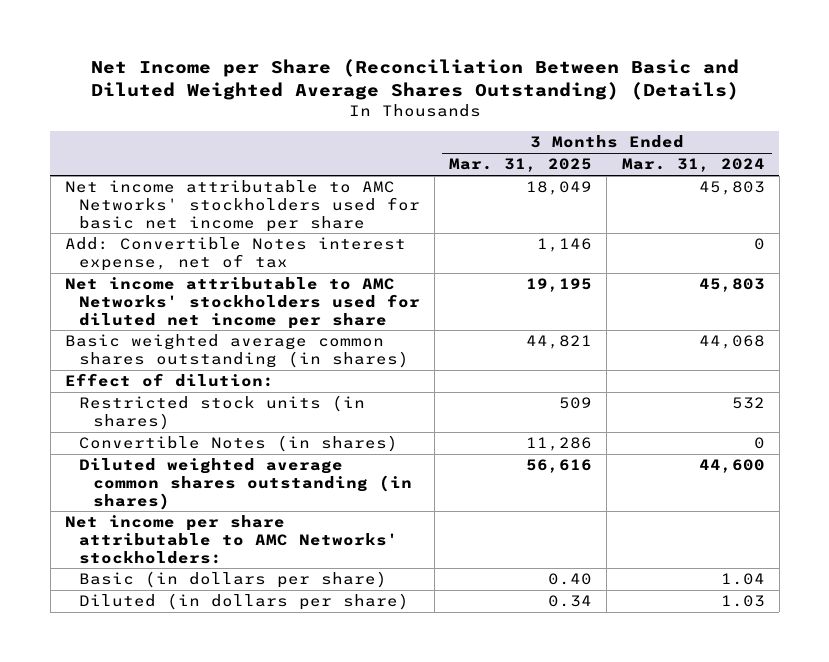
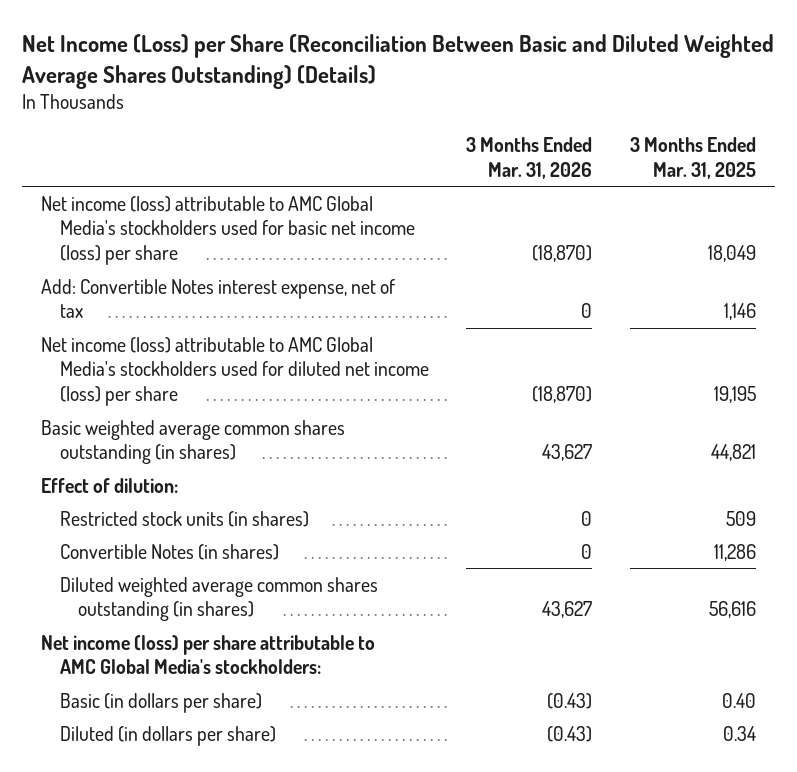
- Net Income per Share (Reconciliation Between Basic and Diluted Weighted Average Shares Outstanding) (Details)
+ Net Income (Loss) per Share (Reconciliation Between Basic and Diluted Weighted Average Shares Outstanding) (Details)
- | 3 Months Ended Mar. 31, 2025 | 3 Months Ended Mar. 31, 2024
+ | 3 Months Ended Mar. 31, 2026 | 3 Months Ended Mar. 31, 2025
- Net income attributable to AMC Networks' stockholders used for basic net income per share | 18,049 | 45,803
+ Net income (loss) attributable to AMC Global Media's stockholders used for basic net income (loss) per share | (18,870) | 18,049
- Net income attributable to AMC Networks' stockholders used for diluted net income per share | 19,195 | 45,803
+ Net income (loss) attributable to AMC Global Media's stockholders used for diluted net income (loss) per share | (18,870) | 19,195
- Net income per share attributable to AMC Networks' stockholders:
+ Net income (loss) per share attributable to AMC Global Media's stockholders:

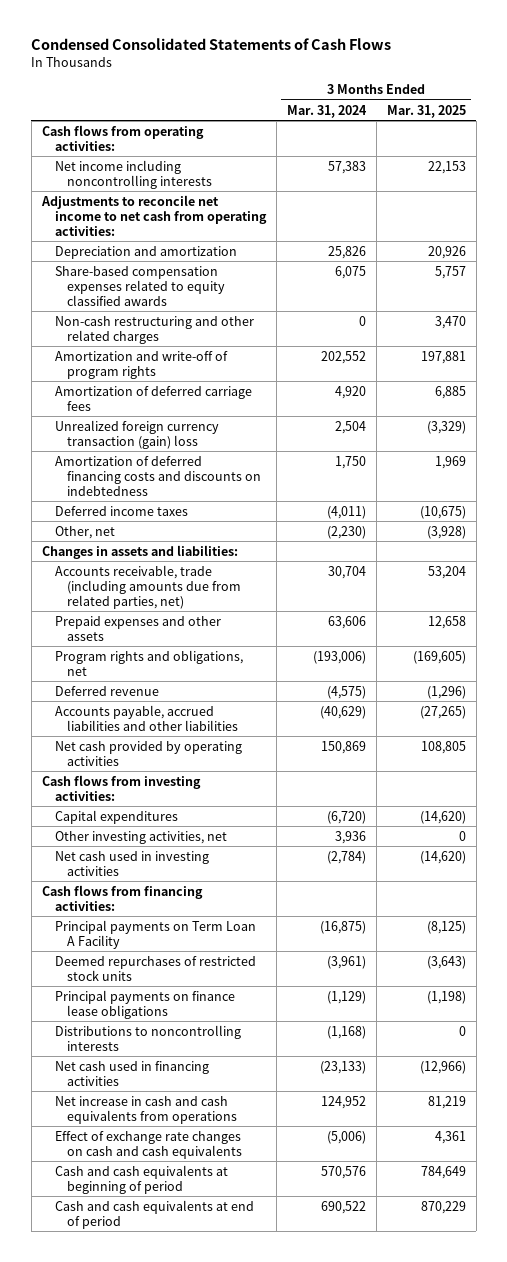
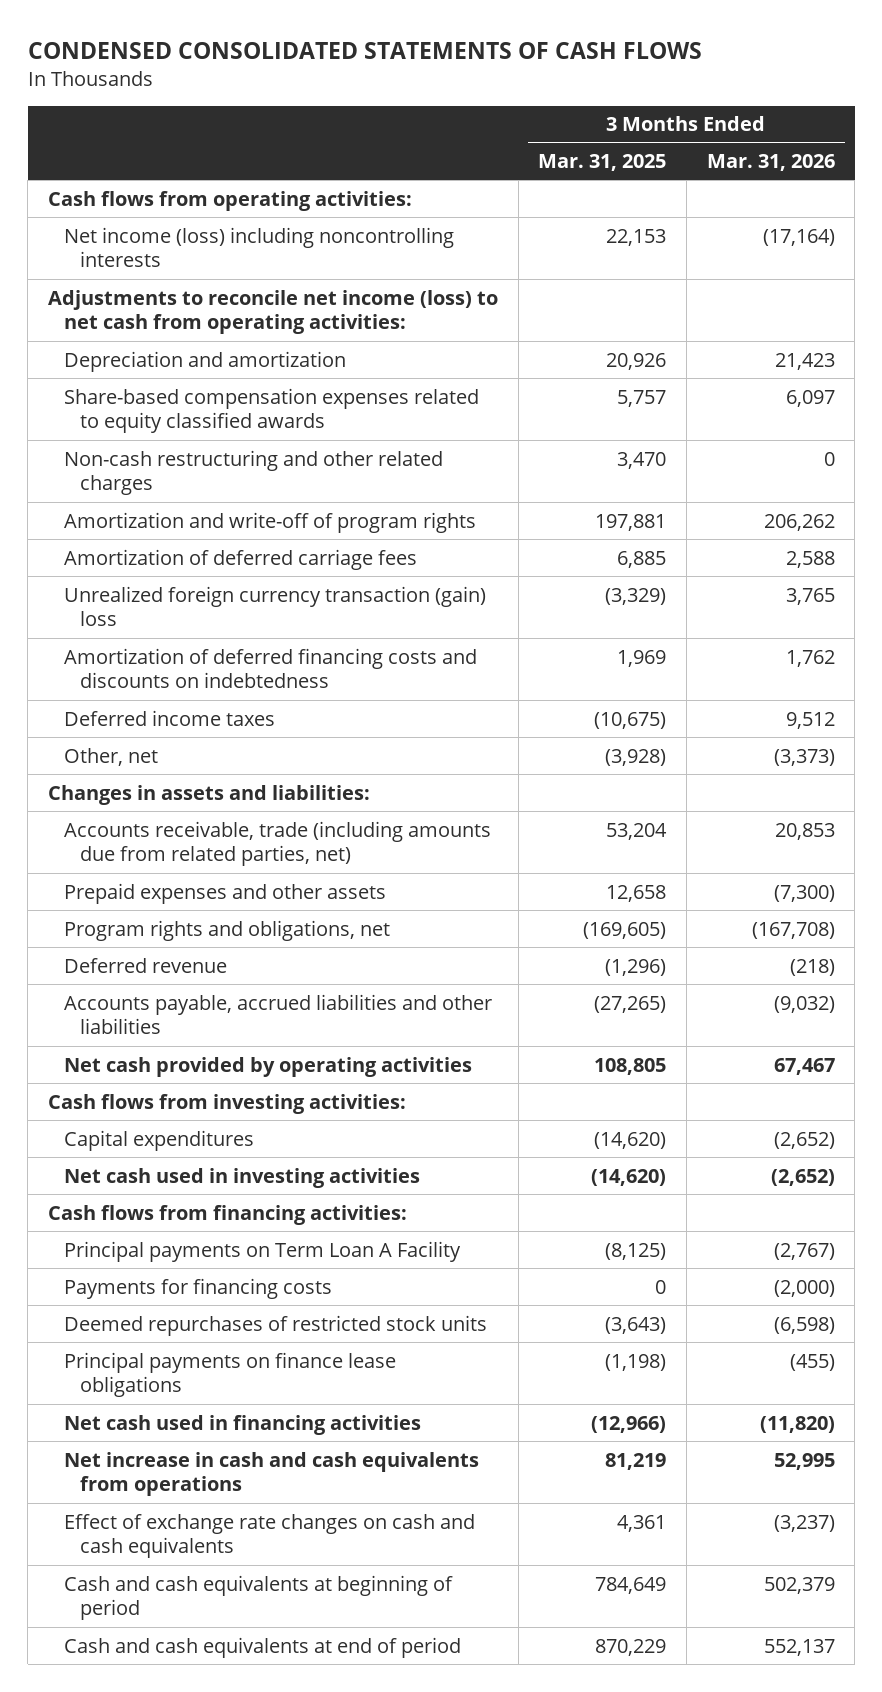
- Condensed Consolidated Statements of Cash Flows
+ CONDENSED CONSOLIDATED STATEMENTS OF CASH FLOWS
- | 3 Months Ended Mar. 31, 2024 | 3 Months Ended Mar. 31, 2025
+ | 3 Months Ended Mar. 31, 2025 | 3 Months Ended Mar. 31, 2026
- Net income including noncontrolling interests | 57,383 | 22,153
- Adjustments to reconcile net income to net cash from operating activities:
+ Net income (loss) including noncontrolling interests | 22,153 | (17,164)
+ Adjustments to reconcile net income (loss) to net cash from operating activities:
- Other investing activities, net | 3,936 | 0
+ Payments for financing costs | 0 | (2,000)
- Distributions to noncontrolling interests | (1,168) | 0

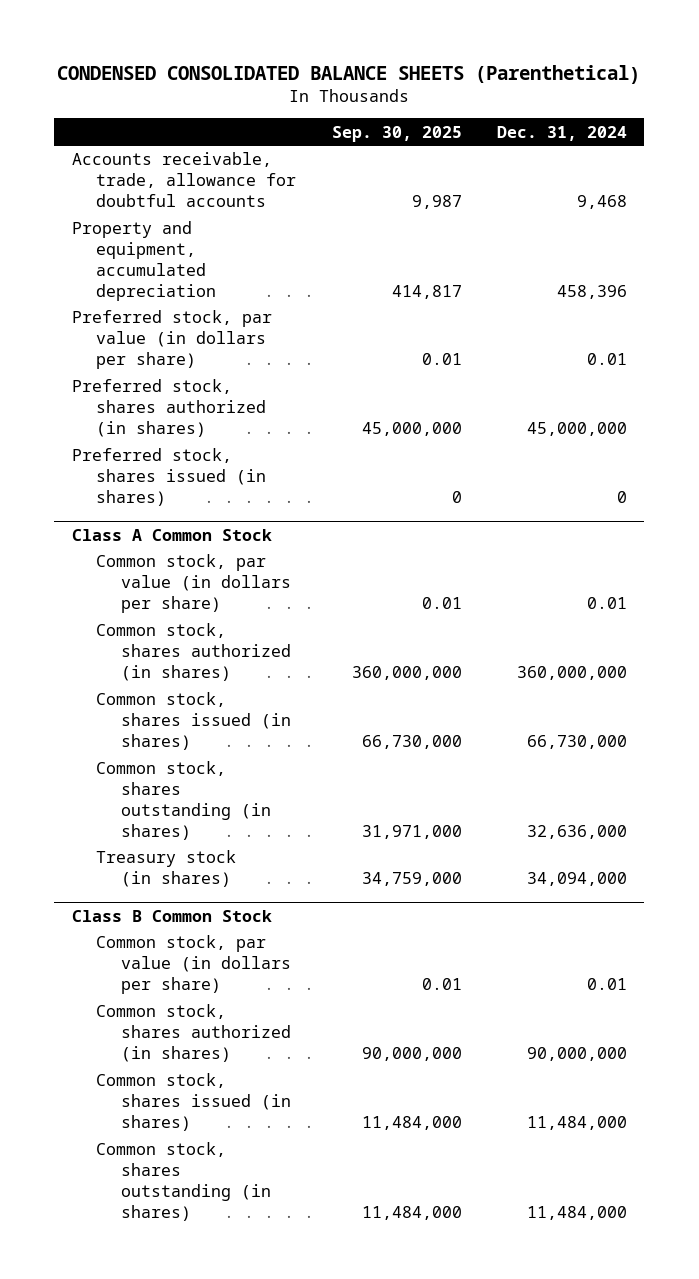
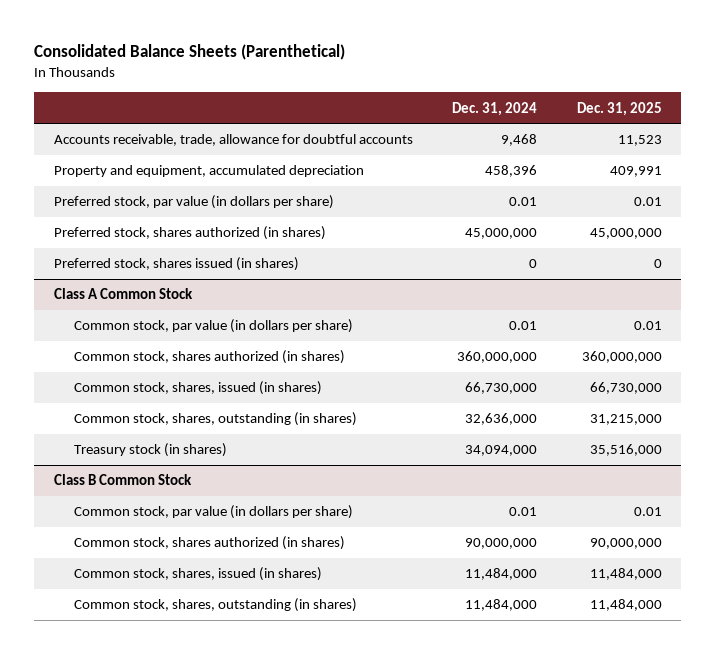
- CONDENSED CONSOLIDATED BALANCE SHEETS (Parenthetical)
+ Consolidated Balance Sheets (Parenthetical)
- | Sep. 30, 2025 | Dec. 31, 2024
+ | Dec. 31, 2024 | Dec. 31, 2025
@ Class A Common Stock
- Common stock, shares issued (in shares) | 66,730,000 | 66,730,000
- Common stock, shares outstanding (in shares) | 31,971,000 | 32,636,000
+ Common stock, shares, issued (in shares) | 66,730,000 | 66,730,000
+ Common stock, shares, outstanding (in shares) | 32,636,000 | 31,215,000
@ Class B Common Stock
- Common stock, shares issued (in shares) | 11,484,000 | 11,484,000
- Common stock, shares outstanding (in shares) | 11,484,000 | 11,484,000
+ Common stock, shares, issued (in shares) | 11,484,000 | 11,484,000
+ Common stock, shares, outstanding (in shares) | 11,484,000 | 11,484,000

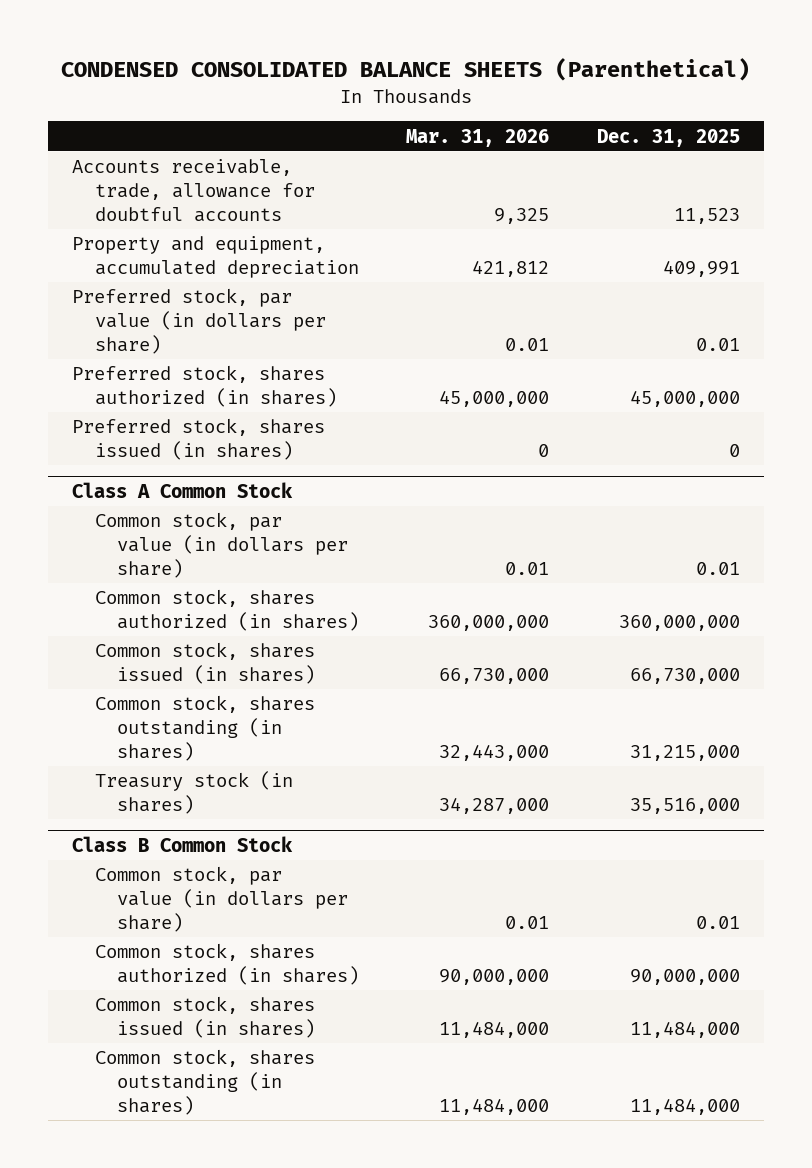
- Consolidated Balance Sheets (Parenthetical)
+ CONDENSED CONSOLIDATED BALANCE SHEETS (Parenthetical)
- | Dec. 31, 2024 | Dec. 31, 2025
+ | Mar. 31, 2026 | Dec. 31, 2025
@ Class A Common Stock
- Common stock, shares, issued (in shares) | 66,730,000 | 66,730,000
- Common stock, shares, outstanding (in shares) | 32,636,000 | 31,215,000
+ Common stock, shares issued (in shares) | 66,730,000 | 66,730,000
+ Common stock, shares outstanding (in shares) | 32,443,000 | 31,215,000
@ Class B Common Stock
- Common stock, shares, issued (in shares) | 11,484,000 | 11,484,000
- Common stock, shares, outstanding (in shares) | 11,484,000 | 11,484,000
+ Common stock, shares issued (in shares) | 11,484,000 | 11,484,000
+ Common stock, shares outstanding (in shares) | 11,484,000 | 11,484,000

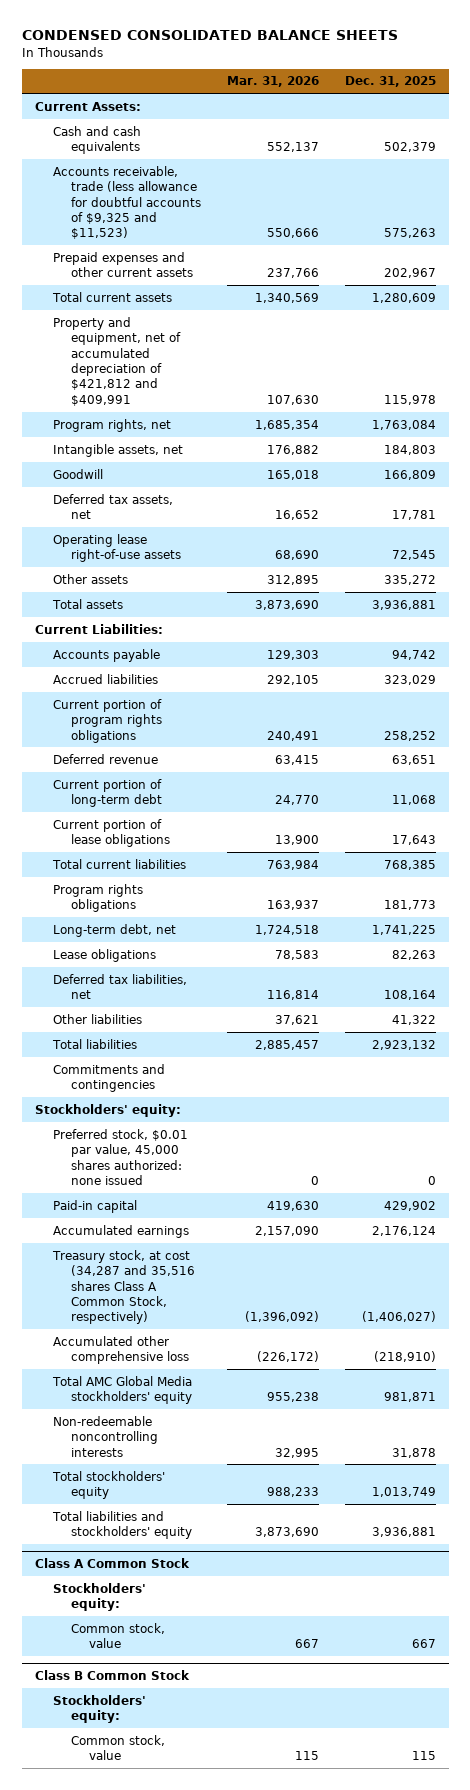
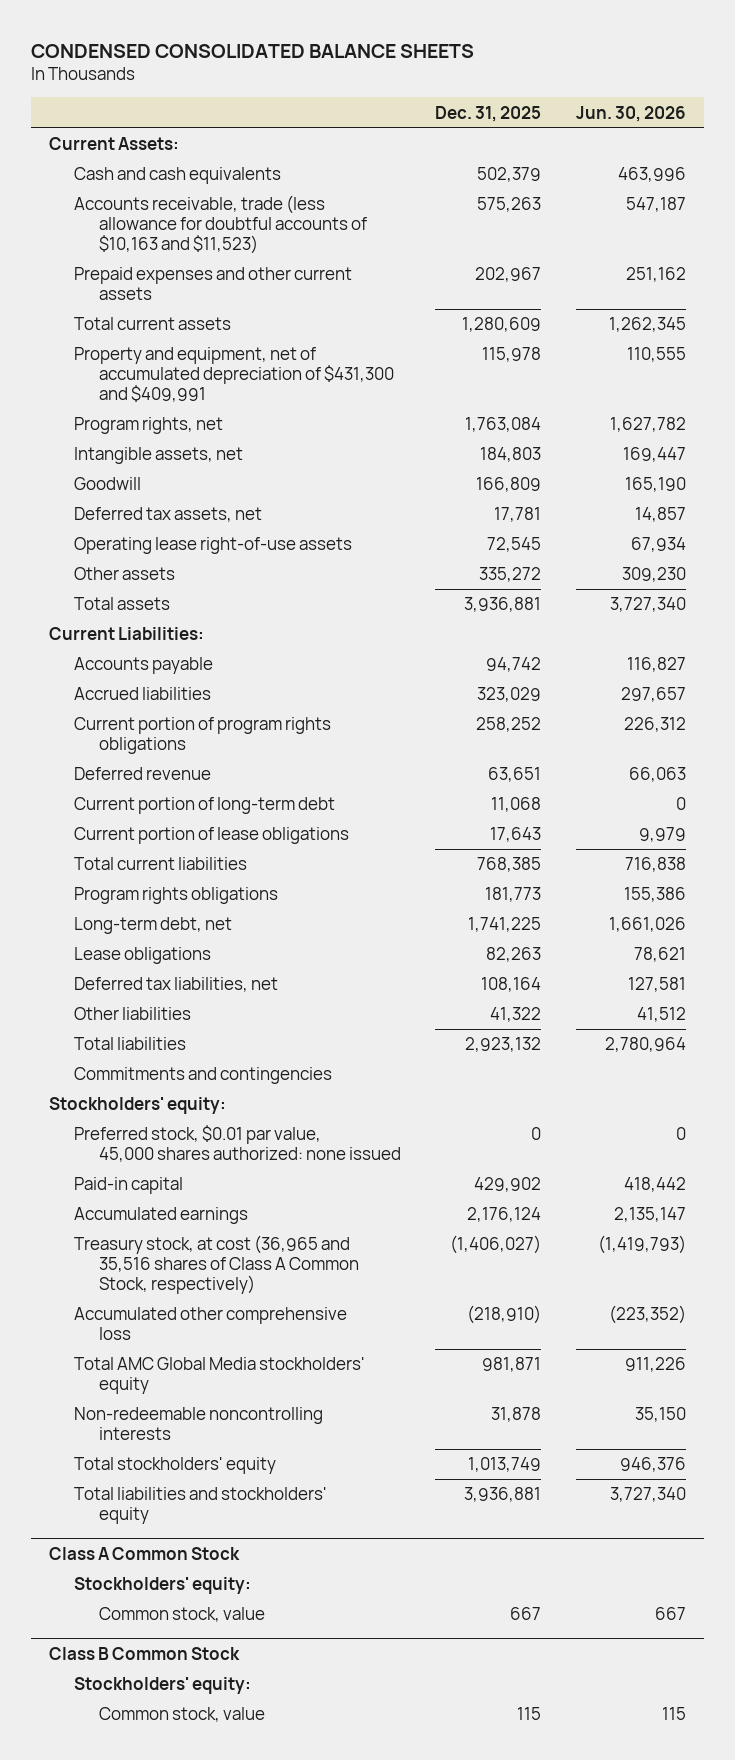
- | Mar. 31, 2026 | Dec. 31, 2025
+ | Dec. 31, 2025 | Jun. 30, 2026
- Accounts receivable, trade (less allowance for doubtful accounts of $9,325 and $11,523) | 550,666 | 575,263
+ Accounts receivable, trade (less allowance for doubtful accounts of $10,163 and $11,523) | 575,263 | 547,187
- Property and equipment, net of accumulated depreciation of $421,812 and $409,991 | 107,630 | 115,978
+ Property and equipment, net of accumulated depreciation of $431,300 and $409,991 | 115,978 | 110,555
- Treasury stock, at cost (34,287 and 35,516 shares Class A Common Stock, respectively) | (1,396,092) | (1,406,027)
+ Treasury stock, at cost (36,965 and 35,516 shares of Class A Common Stock, respectively) | (1,406,027) | (1,419,793)

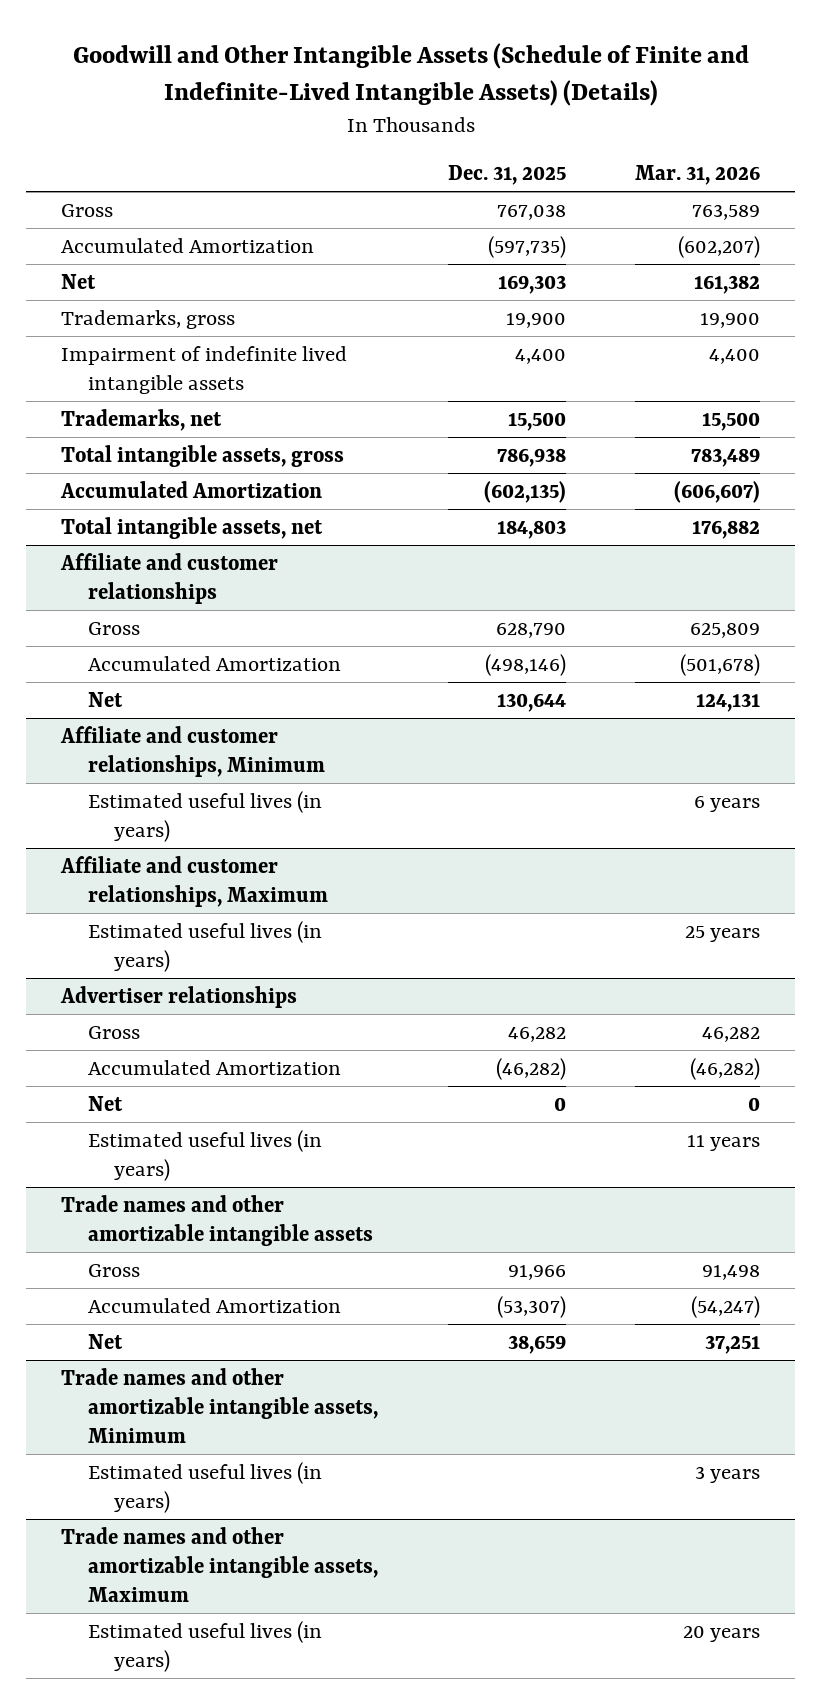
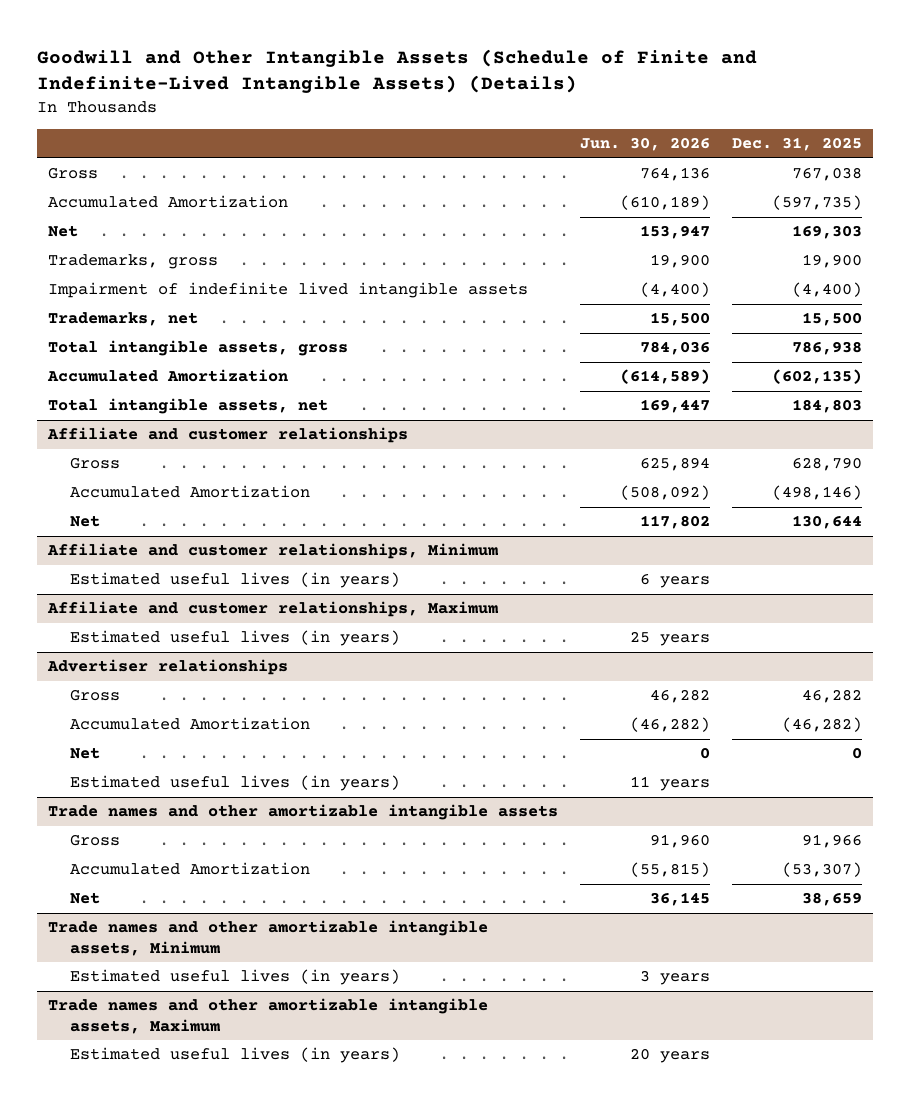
- | Dec. 31, 2025 | Mar. 31, 2026
+ | Jun. 30, 2026 | Dec. 31, 2025
- Impairment of indefinite lived intangible assets | 4,400 | 4,400
+ Impairment of indefinite lived intangible assets | (4,400) | (4,400)

